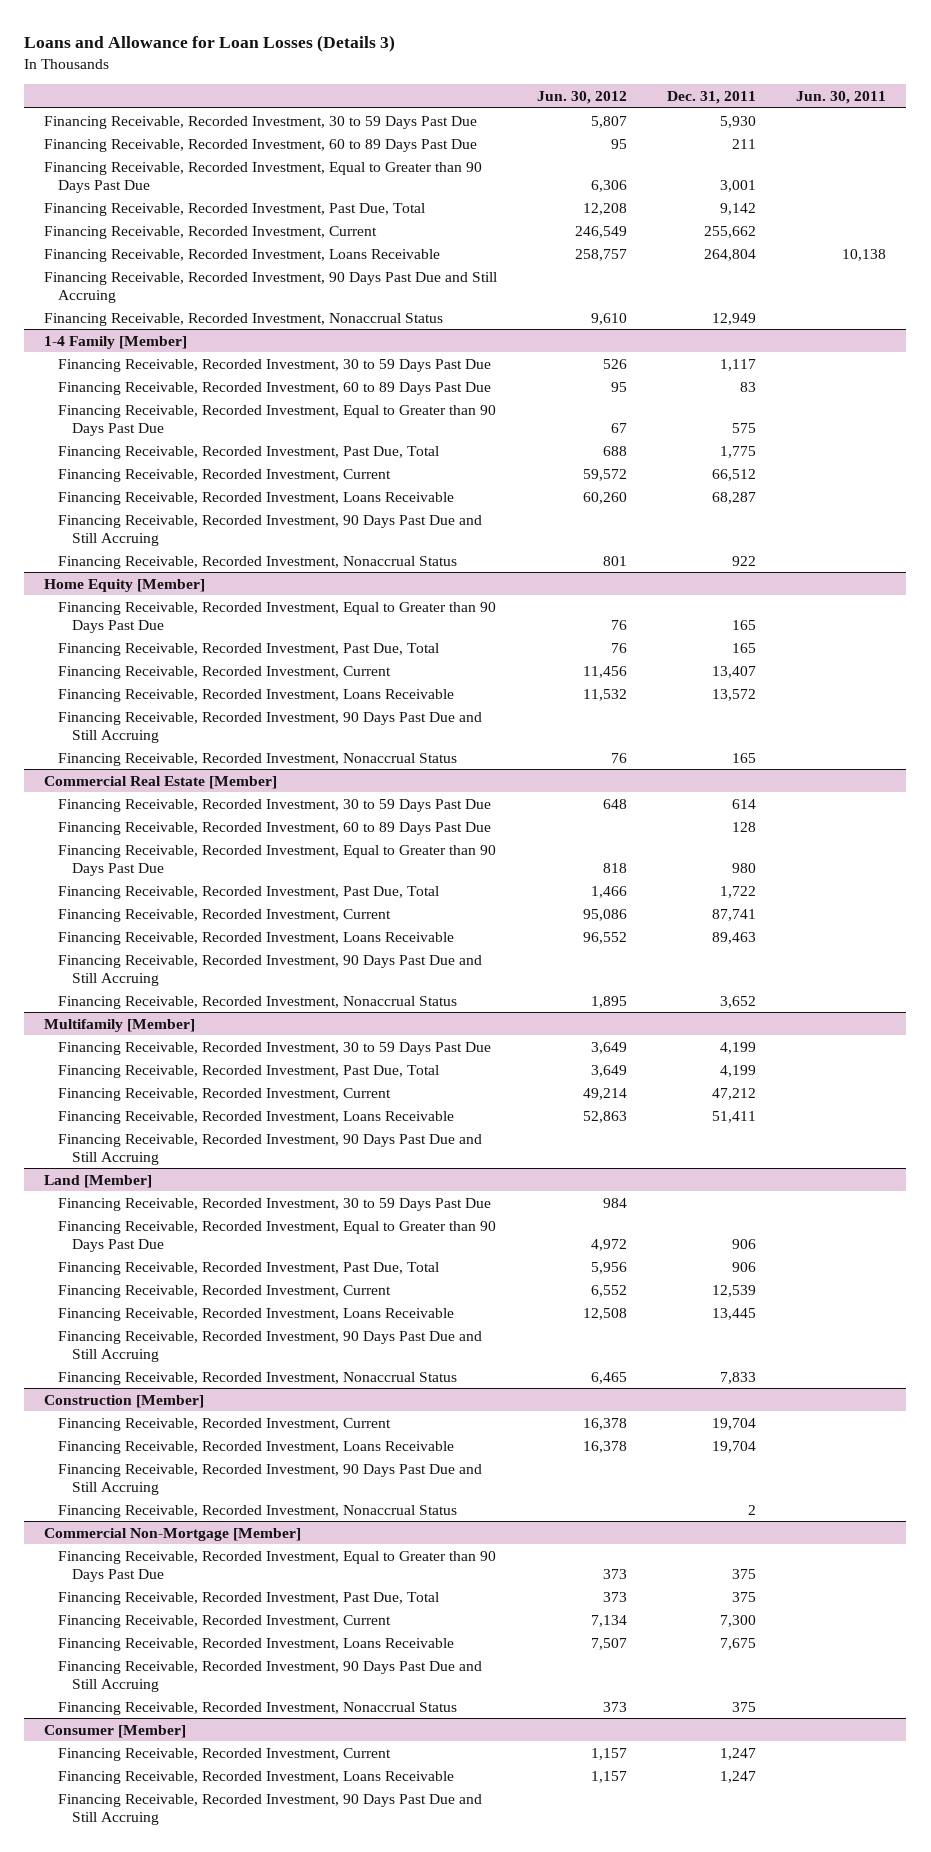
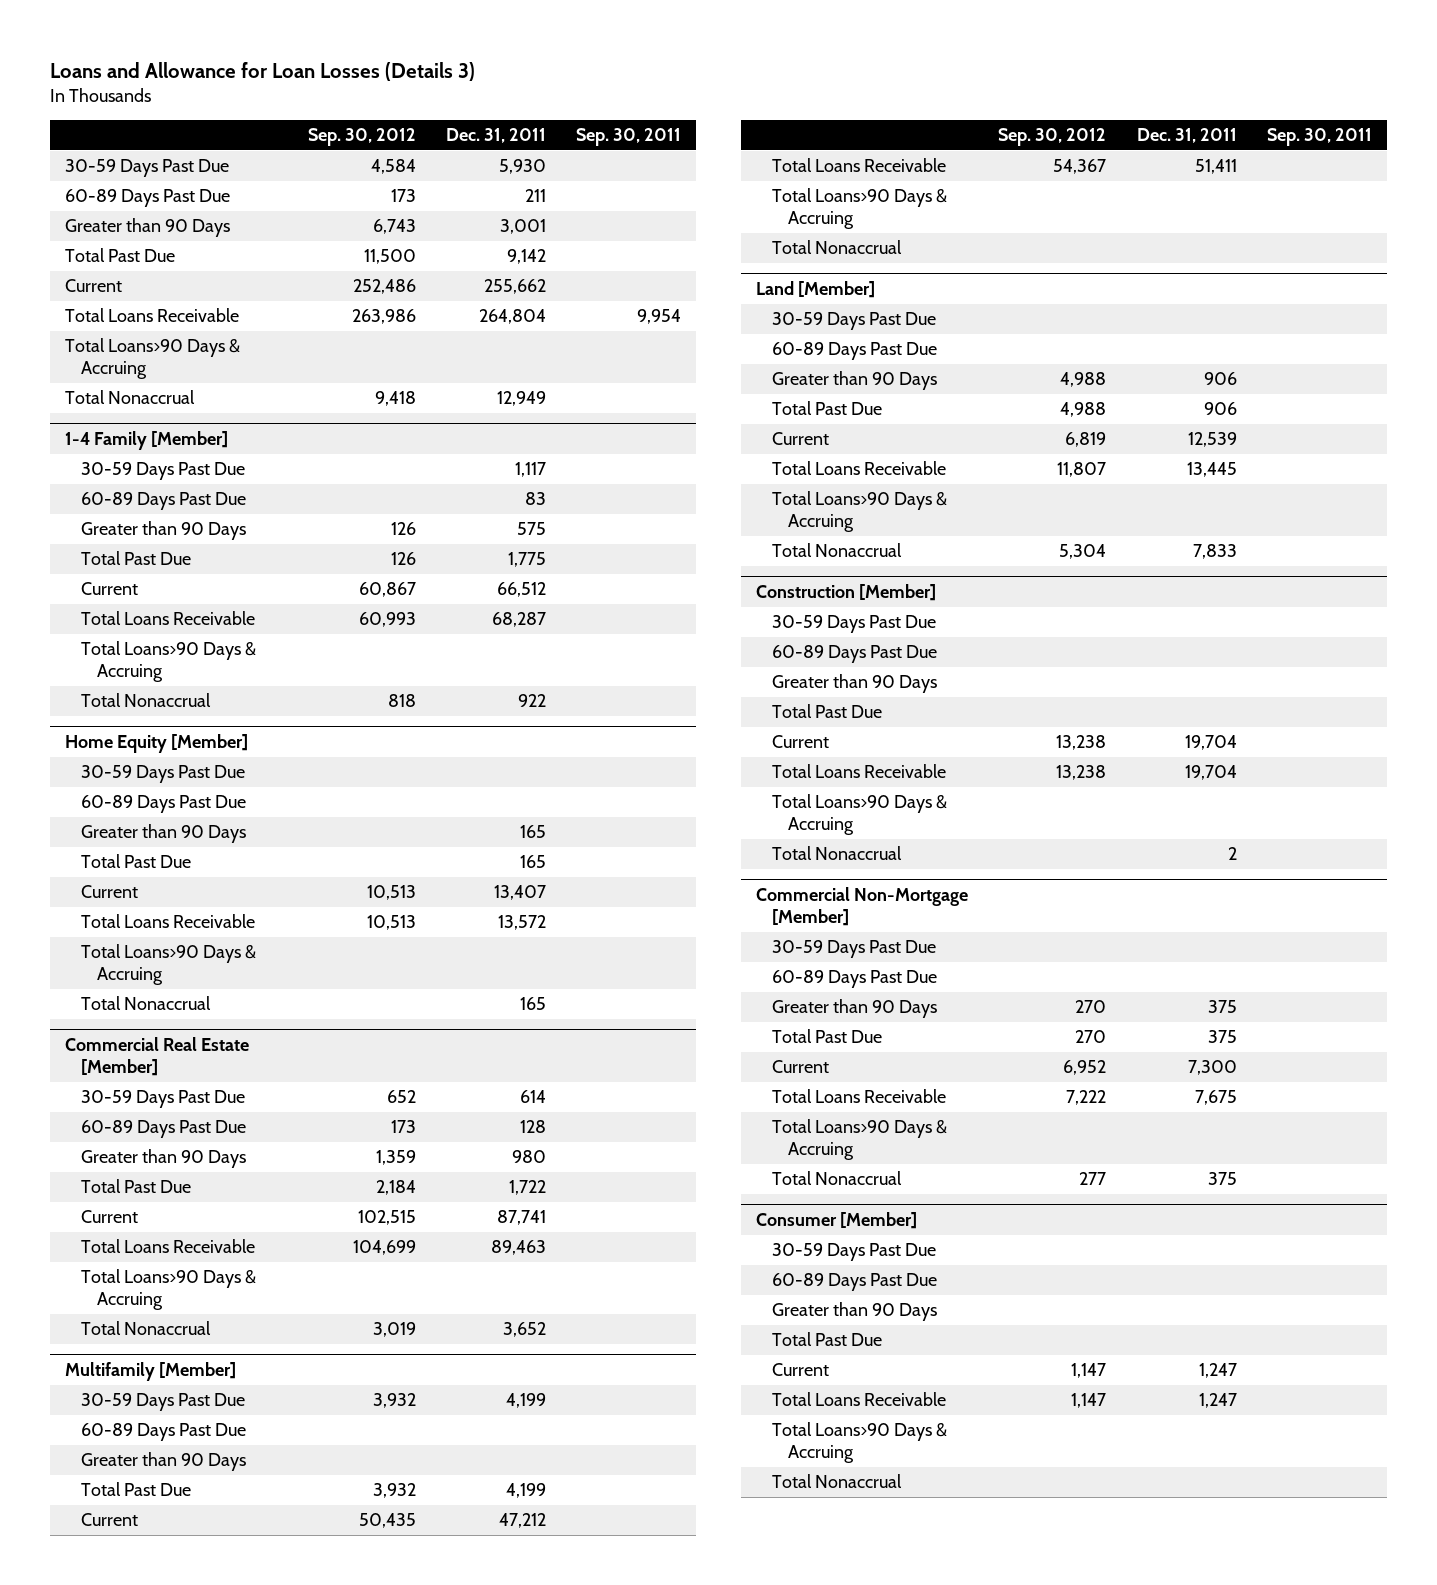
- | Jun. 30, 2012 | Dec. 31, 2011 | Jun. 30, 2011
+ | Sep. 30, 2012 | Dec. 31, 2011 | Sep. 30, 2011
- Financing Receivable, Recorded Investment, 30 to 59 Days Past Due | 5,807 | 5,930 |
- Financing Receivable, Recorded Investment, 60 to 89 Days Past Due | 95 | 211 |
- Financing Receivable, Recorded Investment, Equal to Greater than 90 Days Past Due | 6,306 | 3,001 |
- Financing Receivable, Recorded Investment, Past Due, Total | 12,208 | 9,142 |
- Financing Receivable, Recorded Investment, Current | 246,549 | 255,662 |
- Financing Receivable, Recorded Investment, Loans Receivable | 258,757 | 264,804 | 10,138
- Financing Receivable, Recorded Investment, 90 Days Past Due and Still Accruing
- Financing Receivable, Recorded Investment, Nonaccrual Status | 9,610 | 12,949 |
+ 30-59 Days Past Due | 4,584 | 5,930 |
+ 60-89 Days Past Due | 173 | 211 |
+ Greater than 90 Days | 6,743 | 3,001 |
+ Total Past Due | 11,500 | 9,142 |
+ Current | 252,486 | 255,662 |
+ Total Loans Receivable | 263,986 | 264,804 | 9,954
+ Total Loans>90 Days & Accruing
+ Total Nonaccrual | 9,418 | 12,949 |
@ 1-4 Family [Member]
- Financing Receivable, Recorded Investment, 30 to 59 Days Past Due | 526 | 1,117 |
- Financing Receivable, Recorded Investment, 60 to 89 Days Past Due | 95 | 83 |
- Financing Receivable, Recorded Investment, Equal to Greater than 90 Days Past Due | 67 | 575 |
- Financing Receivable, Recorded Investment, Past Due, Total | 688 | 1,775 |
- Financing Receivable, Recorded Investment, Current | 59,572 | 66,512 |
- Financing Receivable, Recorded Investment, Loans Receivable | 60,260 | 68,287 |
- Financing Receivable, Recorded Investment, 90 Days Past Due and Still Accruing
- Financing Receivable, Recorded Investment, Nonaccrual Status | 801 | 922 |
+ 30-59 Days Past Due | | 1,117 |
+ 60-89 Days Past Due | | 83 |
+ Greater than 90 Days | 126 | 575 |
+ Total Past Due | 126 | 1,775 |
+ Current | 60,867 | 66,512 |
+ Total Loans Receivable | 60,993 | 68,287 |
+ Total Loans>90 Days & Accruing
+ Total Nonaccrual | 818 | 922 |
@ Home Equity [Member]
- Financing Receivable, Recorded Investment, Equal to Greater than 90 Days Past Due | 76 | 165 |
- Financing Receivable, Recorded Investment, Past Due, Total | 76 | 165 |
- Financing Receivable, Recorded Investment, Current | 11,456 | 13,407 |
- Financing Receivable, Recorded Investment, Loans Receivable | 11,532 | 13,572 |
- Financing Receivable, Recorded Investment, 90 Days Past Due and Still Accruing
- Financing Receivable, Recorded Investment, Nonaccrual Status | 76 | 165 |
+ 30-59 Days Past Due
+ 60-89 Days Past Due
+ Greater than 90 Days | | 165 |
+ Total Past Due | | 165 |
+ Current | 10,513 | 13,407 |
+ Total Loans Receivable | 10,513 | 13,572 |
+ Total Loans>90 Days & Accruing
+ Total Nonaccrual | | 165 |
@ Commercial Real Estate [Member]
- Financing Receivable, Recorded Investment, 30 to 59 Days Past Due | 648 | 614 |
- Financing Receivable, Recorded Investment, 60 to 89 Days Past Due | | 128 |
- Financing Receivable, Recorded Investment, Equal to Greater than 90 Days Past Due | 818 | 980 |
- Financing Receivable, Recorded Investment, Past Due, Total | 1,466 | 1,722 |
- Financing Receivable, Recorded Investment, Current | 95,086 | 87,741 |
- Financing Receivable, Recorded Investment, Loans Receivable | 96,552 | 89,463 |
- Financing Receivable, Recorded Investment, 90 Days Past Due and Still Accruing
- Financing Receivable, Recorded Investment, Nonaccrual Status | 1,895 | 3,652 |
+ 30-59 Days Past Due | 652 | 614 |
+ 60-89 Days Past Due | 173 | 128 |
+ Greater than 90 Days | 1,359 | 980 |
+ Total Past Due | 2,184 | 1,722 |
+ Current | 102,515 | 87,741 |
+ Total Loans Receivable | 104,699 | 89,463 |
+ Total Loans>90 Days & Accruing
+ Total Nonaccrual | 3,019 | 3,652 |
@ Multifamily [Member]
- Financing Receivable, Recorded Investment, 30 to 59 Days Past Due | 3,649 | 4,199 |
- Financing Receivable, Recorded Investment, Past Due, Total | 3,649 | 4,199 |
- Financing Receivable, Recorded Investment, Current | 49,214 | 47,212 |
- Financing Receivable, Recorded Investment, Loans Receivable | 52,863 | 51,411 |
- Financing Receivable, Recorded Investment, 90 Days Past Due and Still Accruing
+ 30-59 Days Past Due | 3,932 | 4,199 |
+ 60-89 Days Past Due
+ Greater than 90 Days
+ Total Past Due | 3,932 | 4,199 |
+ Current | 50,435 | 47,212 |
+ Total Loans Receivable | 54,367 | 51,411 |
+ Total Loans>90 Days & Accruing
+ Total Nonaccrual
@ Land [Member]
- Financing Receivable, Recorded Investment, 30 to 59 Days Past Due | 984 | |
- Financing Receivable, Recorded Investment, Equal to Greater than 90 Days Past Due | 4,972 | 906 |
- Financing Receivable, Recorded Investment, Past Due, Total | 5,956 | 906 |
- Financing Receivable, Recorded Investment, Current | 6,552 | 12,539 |
- Financing Receivable, Recorded Investment, Loans Receivable | 12,508 | 13,445 |
- Financing Receivable, Recorded Investment, 90 Days Past Due and Still Accruing
- Financing Receivable, Recorded Investment, Nonaccrual Status | 6,465 | 7,833 |
+ 30-59 Days Past Due
+ 60-89 Days Past Due
+ Greater than 90 Days | 4,988 | 906 |
+ Total Past Due | 4,988 | 906 |
+ Current | 6,819 | 12,539 |
+ Total Loans Receivable | 11,807 | 13,445 |
+ Total Loans>90 Days & Accruing
+ Total Nonaccrual | 5,304 | 7,833 |
@ Construction [Member]
- Financing Receivable, Recorded Investment, Current | 16,378 | 19,704 |
- Financing Receivable, Recorded Investment, Loans Receivable | 16,378 | 19,704 |
- Financing Receivable, Recorded Investment, 90 Days Past Due and Still Accruing
- Financing Receivable, Recorded Investment, Nonaccrual Status | | 2 |
+ 30-59 Days Past Due
+ 60-89 Days Past Due
+ Greater than 90 Days
+ Total Past Due
+ Current | 13,238 | 19,704 |
+ Total Loans Receivable | 13,238 | 19,704 |
+ Total Loans>90 Days & Accruing
+ Total Nonaccrual | | 2 |
@ Commercial Non-Mortgage [Member]
- Financing Receivable, Recorded Investment, Equal to Greater than 90 Days Past Due | 373 | 375 |
- Financing Receivable, Recorded Investment, Past Due, Total | 373 | 375 |
- Financing Receivable, Recorded Investment, Current | 7,134 | 7,300 |
- Financing Receivable, Recorded Investment, Loans Receivable | 7,507 | 7,675 |
- Financing Receivable, Recorded Investment, 90 Days Past Due and Still Accruing
- Financing Receivable, Recorded Investment, Nonaccrual Status | 373 | 375 |
+ 30-59 Days Past Due
+ 60-89 Days Past Due
+ Greater than 90 Days | 270 | 375 |
+ Total Past Due | 270 | 375 |
+ Current | 6,952 | 7,300 |
+ Total Loans Receivable | 7,222 | 7,675 |
+ Total Loans>90 Days & Accruing
+ Total Nonaccrual | 277 | 375 |
@ Consumer [Member]
- Financing Receivable, Recorded Investment, Current | 1,157 | 1,247 |
- Financing Receivable, Recorded Investment, Loans Receivable | 1,157 | 1,247 |
- Financing Receivable, Recorded Investment, 90 Days Past Due and Still Accruing
+ 30-59 Days Past Due
+ 60-89 Days Past Due
+ Greater than 90 Days
+ Total Past Due
+ Current | 1,147 | 1,247 |
+ Total Loans Receivable | 1,147 | 1,247 |
+ Total Loans>90 Days & Accruing
+ Total Nonaccrual

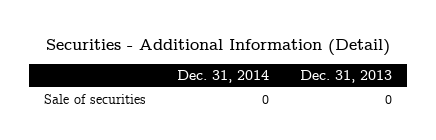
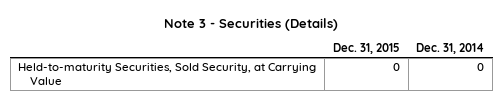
- Securities - Additional Information (Detail)
+ Note 3 - Securities (Details)
- | Dec. 31, 2014 | Dec. 31, 2013
+ | Dec. 31, 2015 | Dec. 31, 2014
- Sale of securities | 0 | 0
+ Held-to-maturity Securities, Sold Security, at Carrying Value | 0 | 0

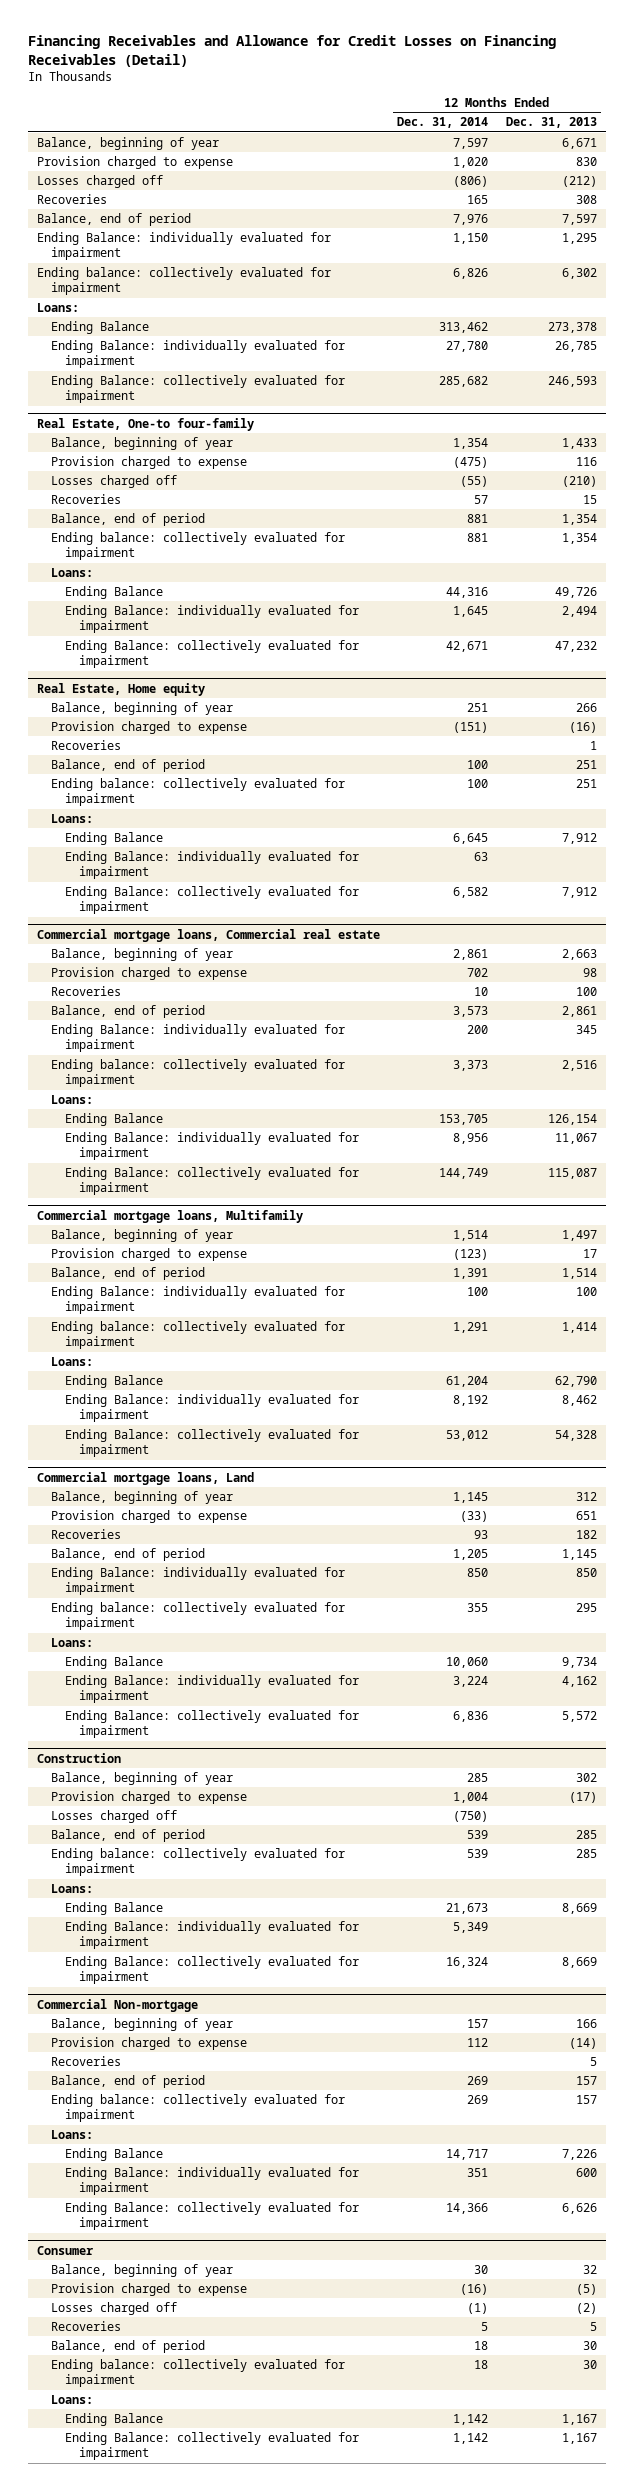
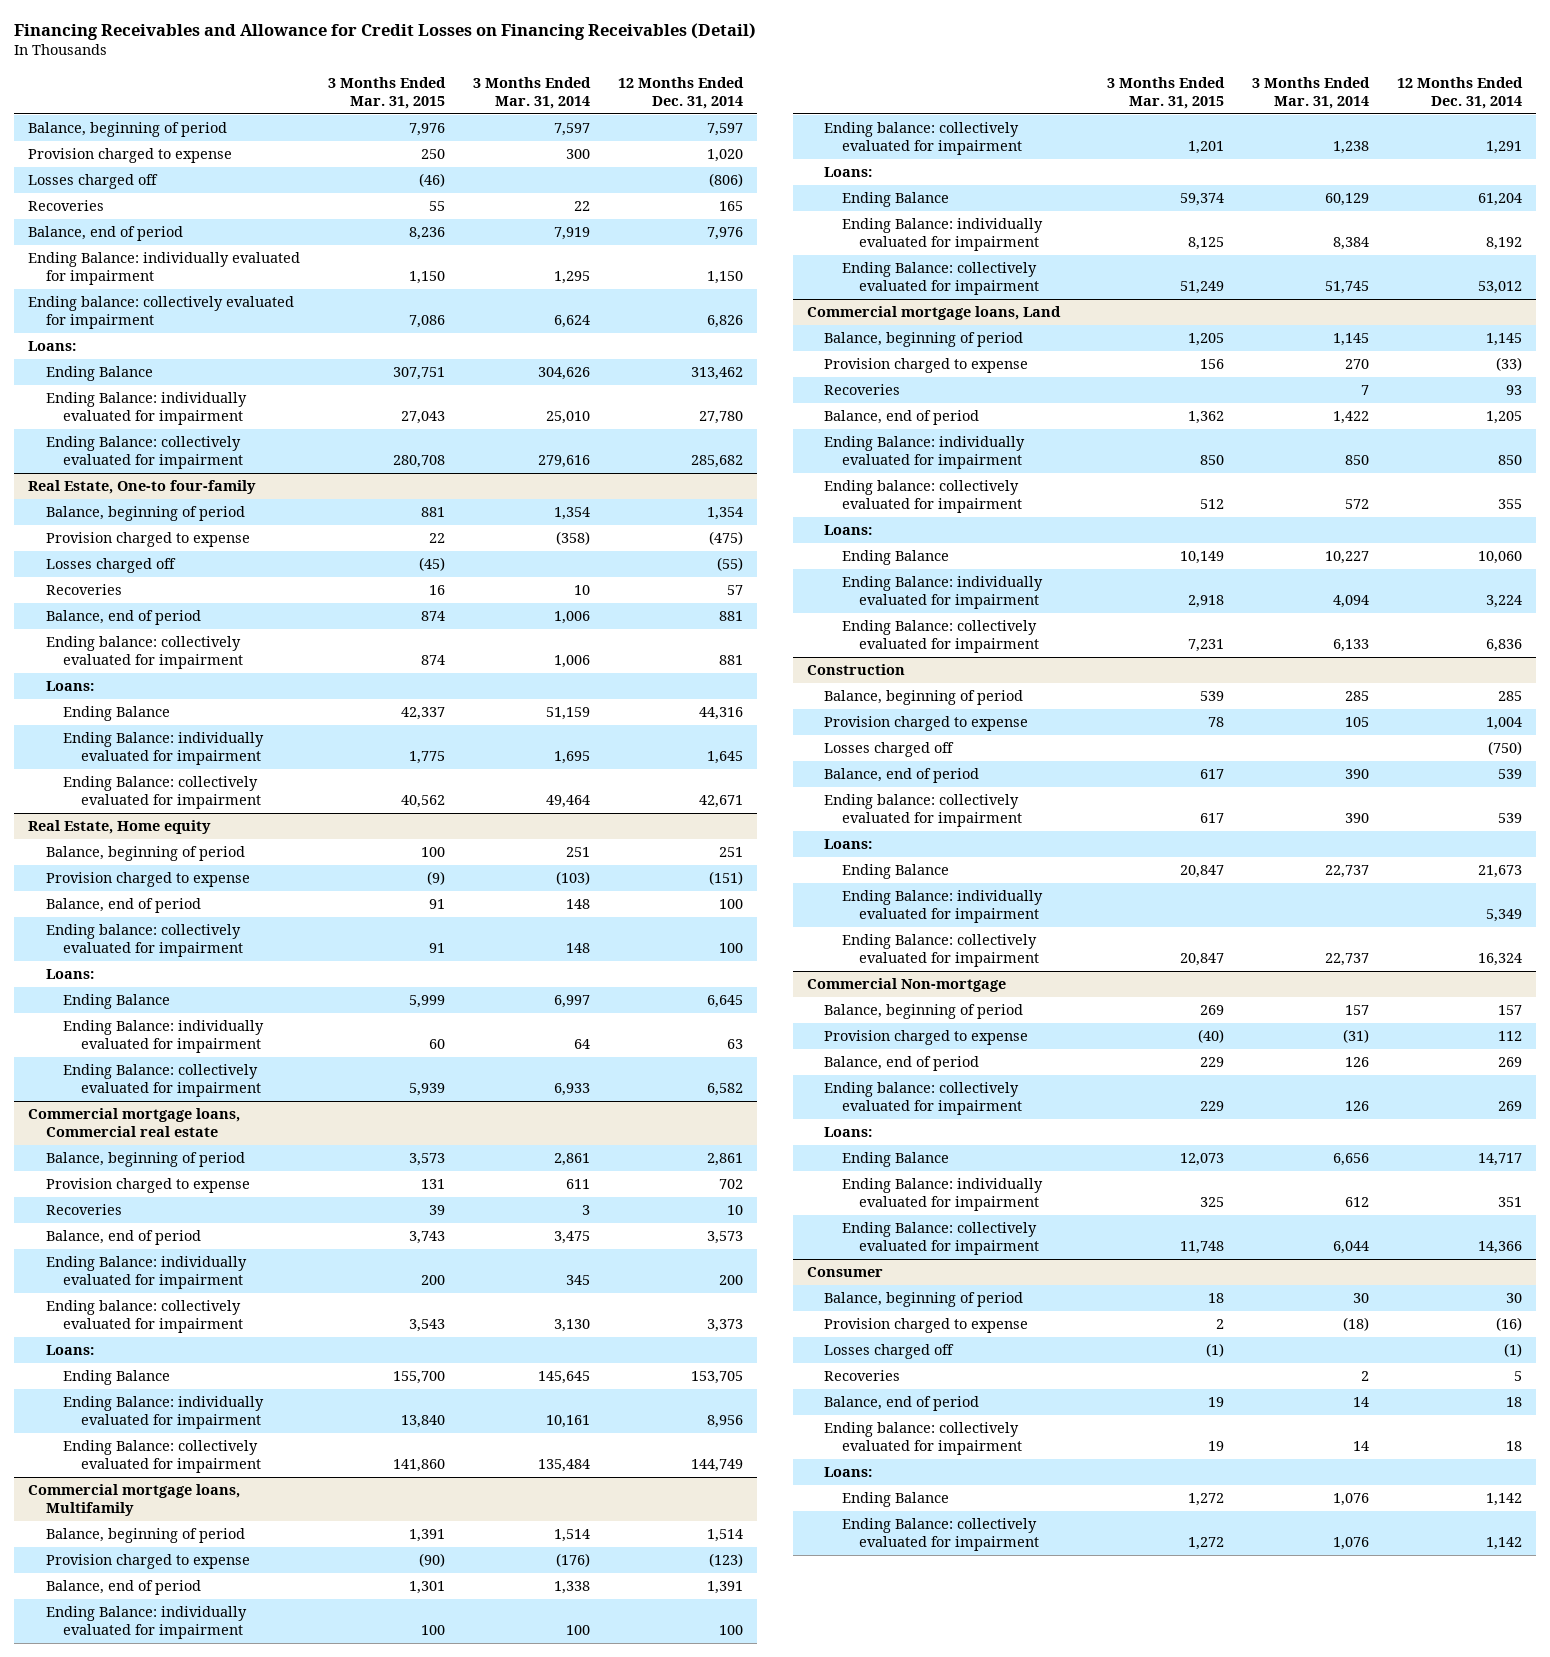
- | 12 Months Ended Dec. 31, 2014 | 12 Months Ended Dec. 31, 2013
+ | 3 Months Ended Mar. 31, 2015 | 3 Months Ended Mar. 31, 2014 | 12 Months Ended Dec. 31, 2014
- Balance, beginning of year | 7,597 | 6,671
+ Balance, beginning of period | 7,976 | 7,597 | 7,597
@ Real Estate, One-to four-family
- Balance, beginning of year | 1,354 | 1,433
+ Balance, beginning of period | 881 | 1,354 | 1,354
@ Real Estate, Home equity
- Balance, beginning of year | 251 | 266
+ Balance, beginning of period | 100 | 251 | 251
- Recoveries | | 1
@ Commercial mortgage loans, Commercial real estate
- Balance, beginning of year | 2,861 | 2,663
+ Balance, beginning of period | 3,573 | 2,861 | 2,861
@ Commercial mortgage loans, Multifamily
- Balance, beginning of year | 1,514 | 1,497
+ Balance, beginning of period | 1,391 | 1,514 | 1,514
@ Commercial mortgage loans, Land
- Balance, beginning of year | 1,145 | 312
+ Balance, beginning of period | 1,205 | 1,145 | 1,145
@ Construction
- Balance, beginning of year | 285 | 302
+ Balance, beginning of period | 539 | 285 | 285
@ Commercial Non-mortgage
- Balance, beginning of year | 157 | 166
+ Balance, beginning of period | 269 | 157 | 157
- Recoveries | | 5
@ Consumer
- Balance, beginning of year | 30 | 32
+ Balance, beginning of period | 18 | 30 | 30

